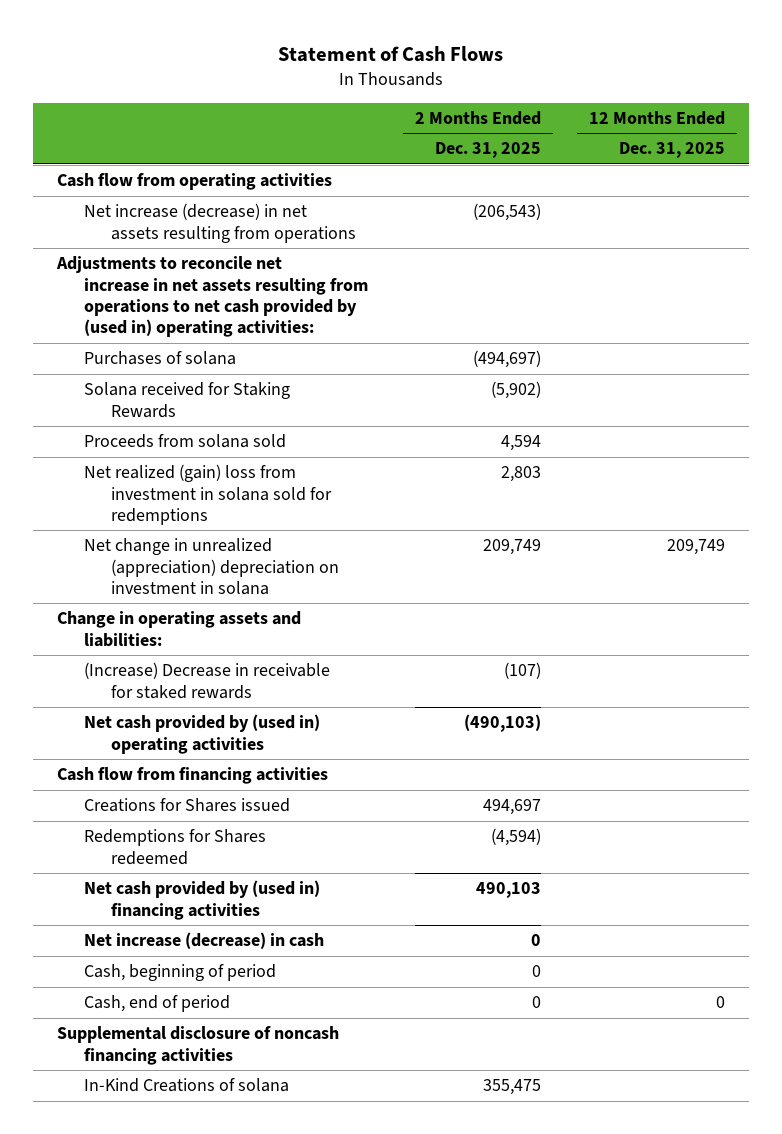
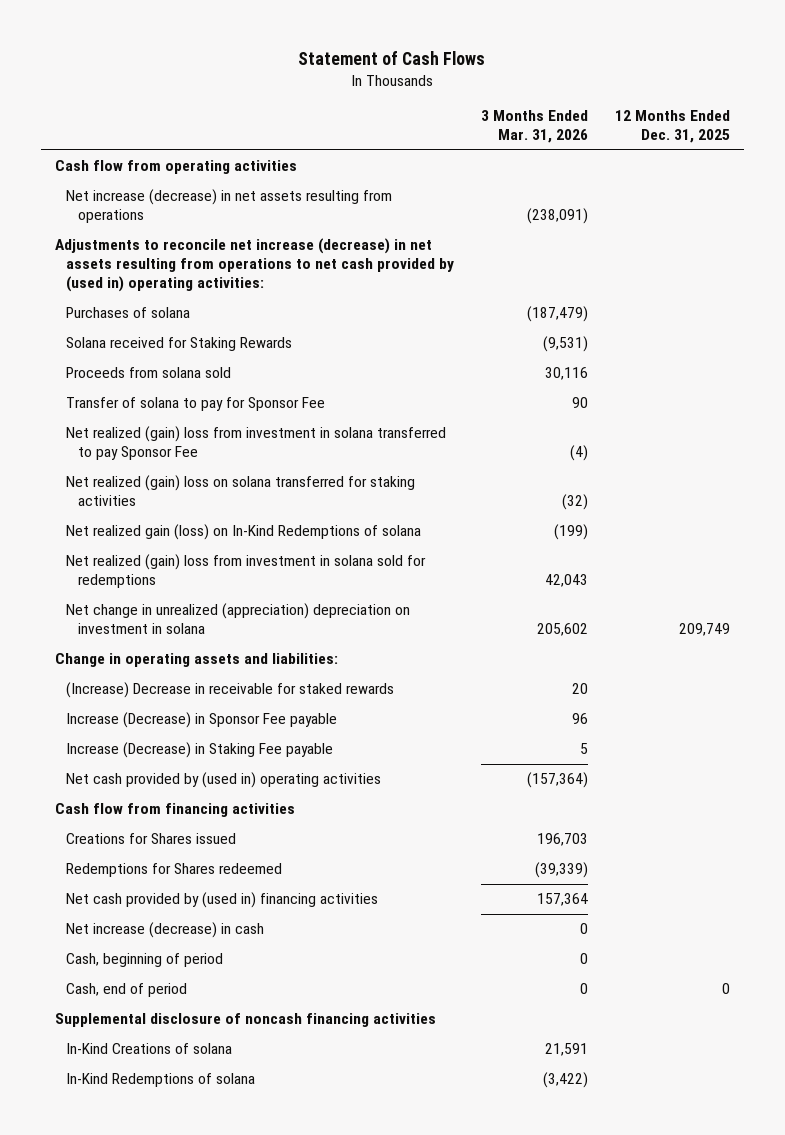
- | 2 Months Ended Dec. 31, 2025 | 12 Months Ended Dec. 31, 2025
+ | 3 Months Ended Mar. 31, 2026 | 12 Months Ended Dec. 31, 2025
- Adjustments to reconcile net increase in net assets resulting from operations to net cash provided by (used in) operating activities:
+ Adjustments to reconcile net increase (decrease) in net assets resulting from operations to net cash provided by (used in) operating activities:
+ Transfer of solana to pay for Sponsor Fee | 90 |
+ Net realized (gain) loss from investment in solana transferred to pay Sponsor Fee | (4) |
+ Net realized (gain) loss on solana transferred for staking activities | (32) |
+ Net realized gain (loss) on In-Kind Redemptions of solana | (199) |
+ Increase (Decrease) in Sponsor Fee payable | 96 |
+ Increase (Decrease) in Staking Fee payable | 5 |
+ In-Kind Redemptions of solana | (3,422) |

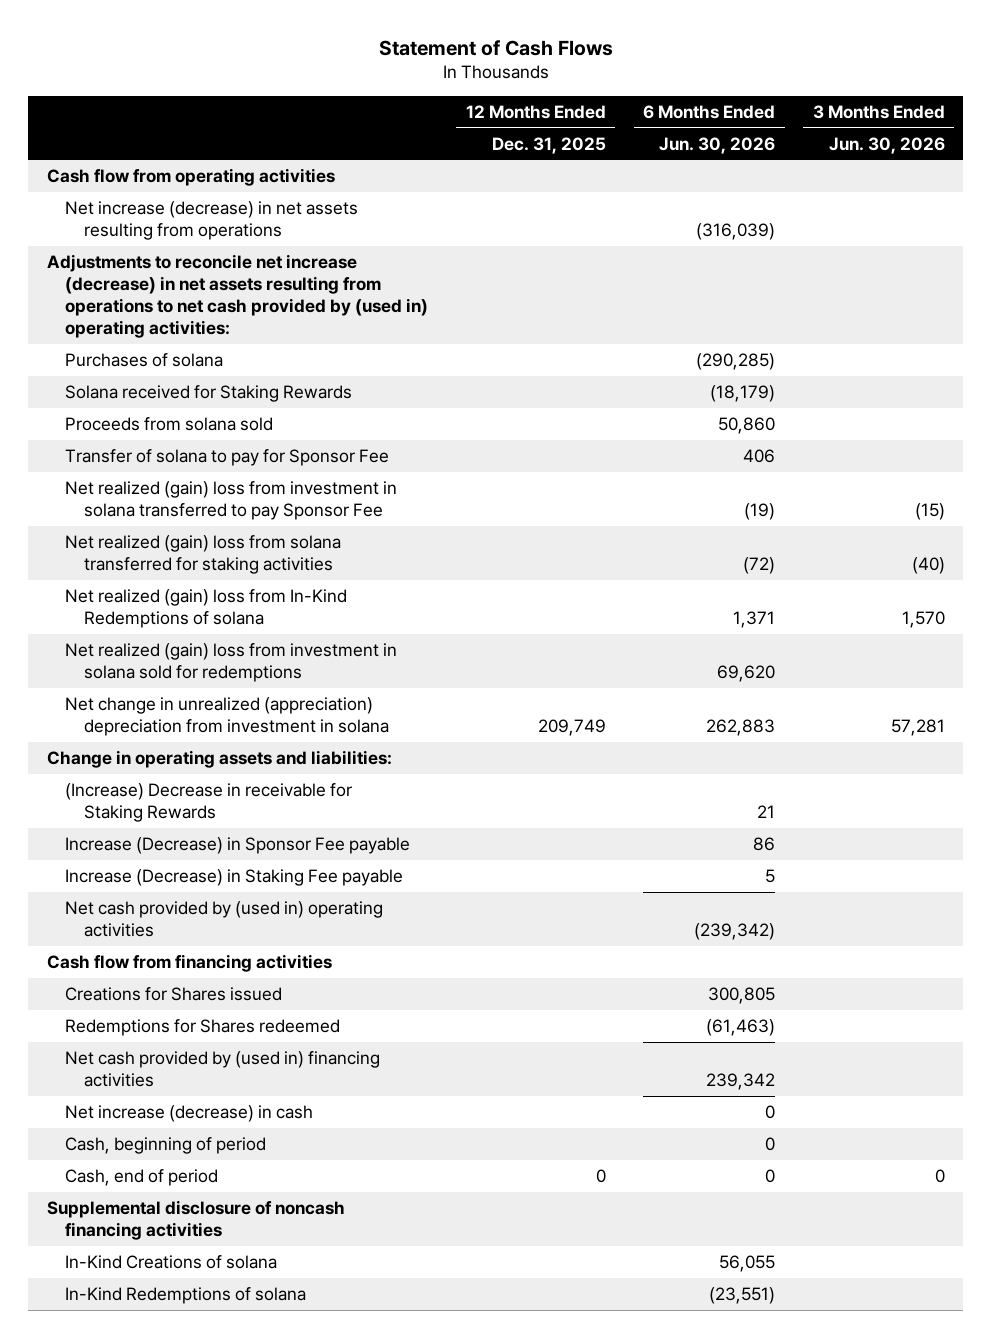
- | 3 Months Ended Mar. 31, 2026 | 12 Months Ended Dec. 31, 2025
+ | 12 Months Ended Dec. 31, 2025 | 6 Months Ended Jun. 30, 2026 | 3 Months Ended Jun. 30, 2026
- Net realized (gain) loss on solana transferred for staking activities | (32) |
- Net realized gain (loss) on In-Kind Redemptions of solana | (199) |
+ Net realized (gain) loss from solana transferred for staking activities | | (72) | (40)
+ Net realized (gain) loss from In-Kind Redemptions of solana | | 1,371 | 1,570
- Net change in unrealized (appreciation) depreciation on investment in solana | 205,602 | 209,749
+ Net change in unrealized (appreciation) depreciation from investment in solana | 209,749 | 262,883 | 57,281
- (Increase) Decrease in receivable for staked rewards | 20 |
+ (Increase) Decrease in receivable for Staking Rewards | | 21 |

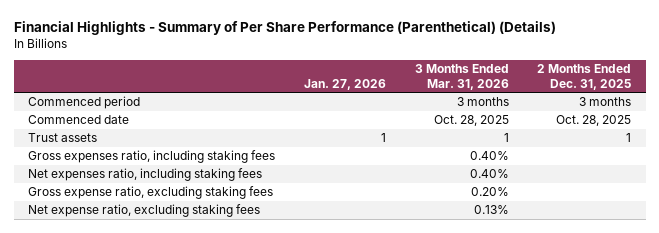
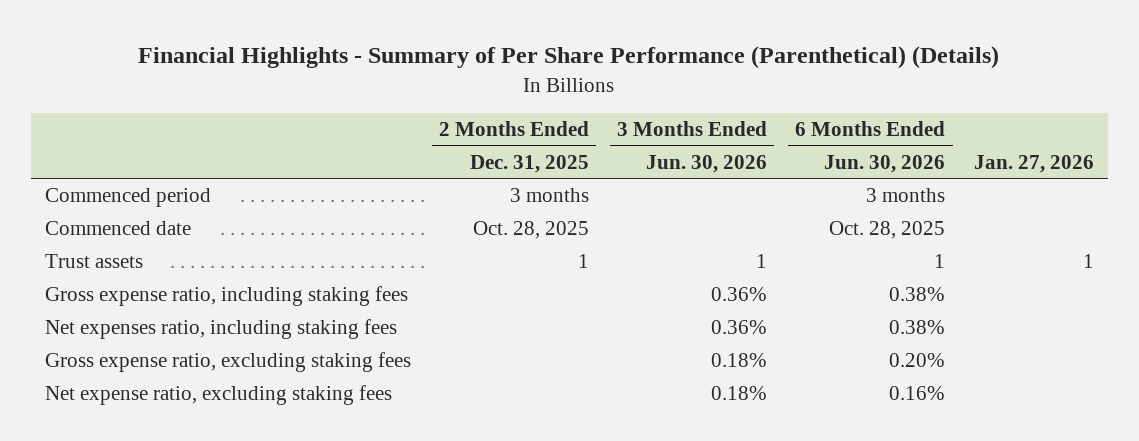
- | Jan. 27, 2026 | 3 Months Ended Mar. 31, 2026 | 2 Months Ended Dec. 31, 2025
+ | 2 Months Ended Dec. 31, 2025 | 3 Months Ended Jun. 30, 2026 | 6 Months Ended Jun. 30, 2026 | Jan. 27, 2026
- Gross expenses ratio, including staking fees | | 0.40% |
+ Gross expense ratio, including staking fees | | 0.36% | 0.38% |

